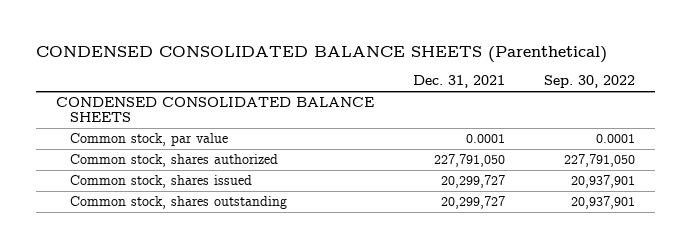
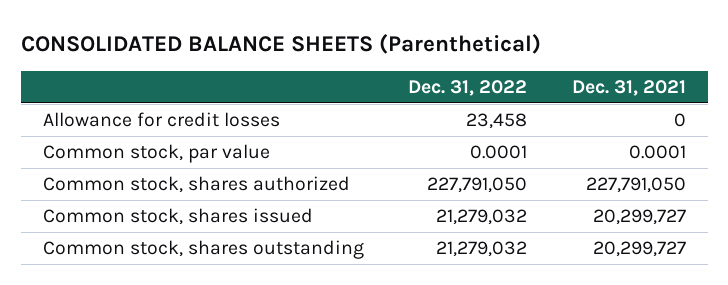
- CONDENSED CONSOLIDATED BALANCE SHEETS (Parenthetical)
+ CONSOLIDATED BALANCE SHEETS (Parenthetical)
- | Dec. 31, 2021 | Sep. 30, 2022
+ | Dec. 31, 2022 | Dec. 31, 2021
- CONDENSED CONSOLIDATED BALANCE SHEETS
+ Allowance for credit losses | 23,458 | 0

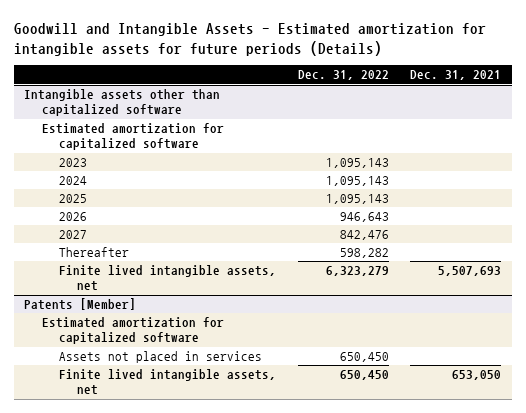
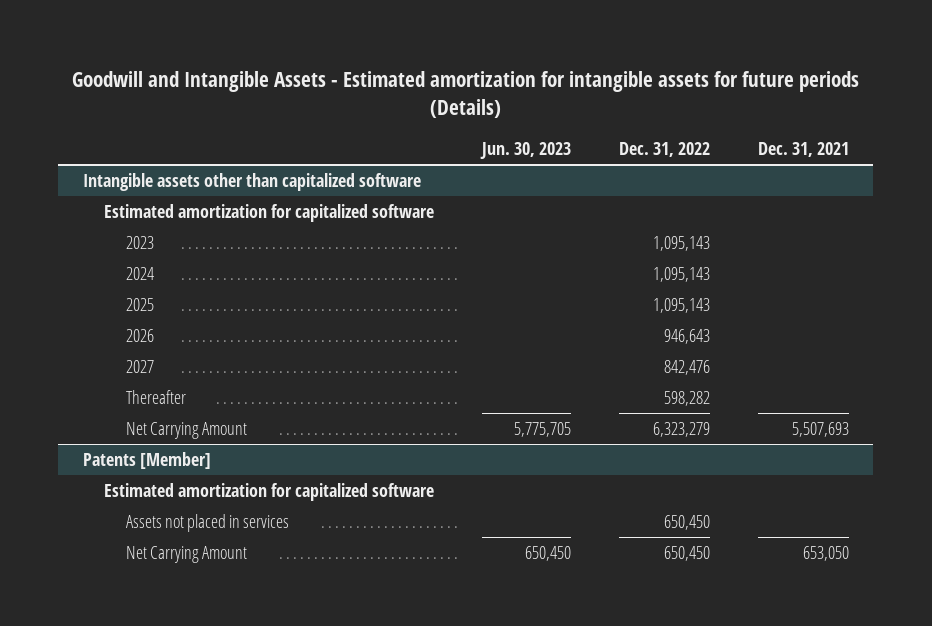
- | Dec. 31, 2022 | Dec. 31, 2021
+ | Jun. 30, 2023 | Dec. 31, 2022 | Dec. 31, 2021
@ Intangible assets other than capitalized software
- Finite lived intangible assets, net | 6,323,279 | 5,507,693
+ Net Carrying Amount | 5,775,705 | 6,323,279 | 5,507,693
@ Patents [Member]
- Finite lived intangible assets, net | 650,450 | 653,050
+ Net Carrying Amount | 650,450 | 650,450 | 653,050

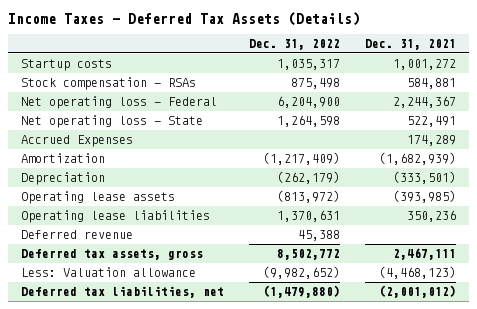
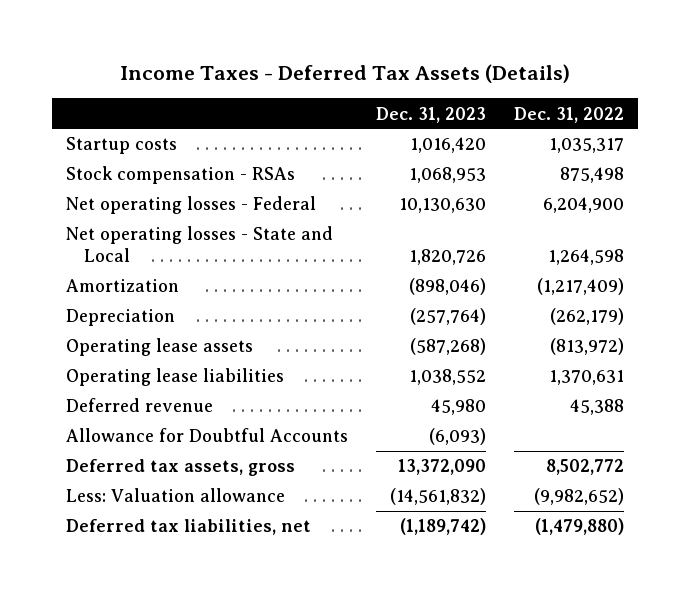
- | Dec. 31, 2022 | Dec. 31, 2021
+ | Dec. 31, 2023 | Dec. 31, 2022
- Net operating loss - Federal | 6,204,900 | 2,244,367
- Net operating loss - State | 1,264,598 | 522,491
- Accrued Expenses | | 174,289
+ Net operating losses - Federal | 10,130,630 | 6,204,900
+ Net operating losses - State and Local | 1,820,726 | 1,264,598
+ Allowance for Doubtful Accounts | (6,093) |

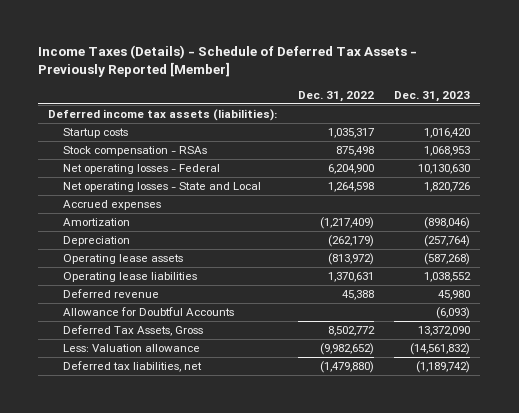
- Income Taxes - Deferred Tax Assets (Details)
+ Income Taxes (Details) - Schedule of Deferred Tax Assets - Previously Reported [Member]
- | Dec. 31, 2023 | Dec. 31, 2022
+ | Dec. 31, 2022 | Dec. 31, 2023
+ Deferred income tax assets (liabilities):
+ Accrued expenses
- Deferred tax assets, gross | 13,372,090 | 8,502,772
+ Deferred Tax Assets, Gross | 8,502,772 | 13,372,090

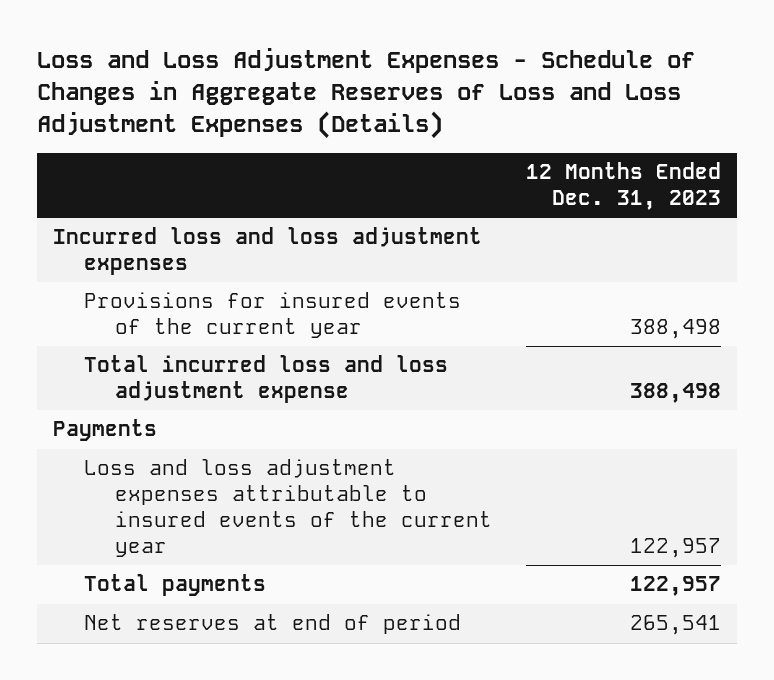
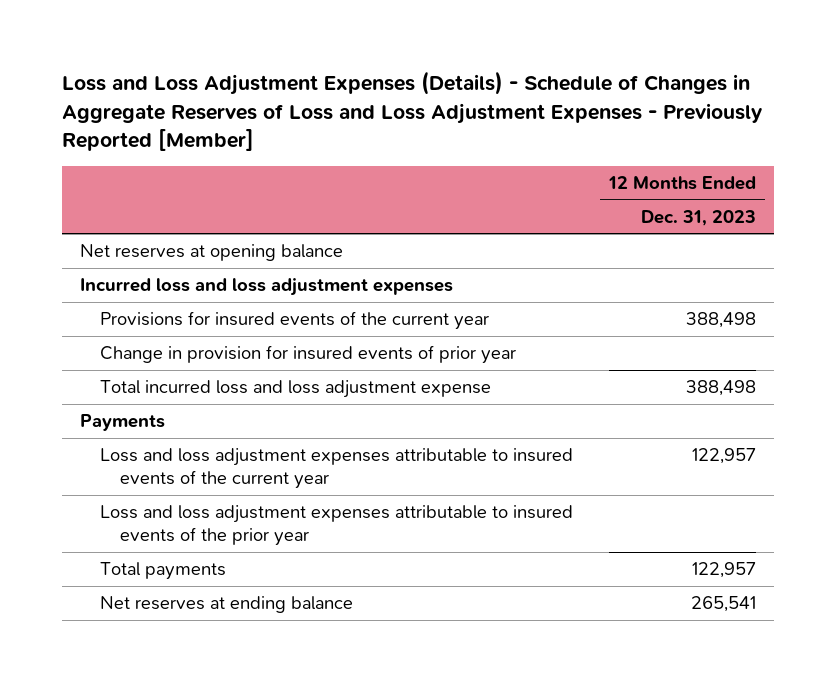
- Loss and Loss Adjustment Expenses - Schedule of Changes in Aggregate Reserves of Loss and Loss Adjustment Expenses (Details)
+ Loss and Loss Adjustment Expenses (Details) - Schedule of Changes in Aggregate Reserves of Loss and Loss Adjustment Expenses - Previously Reported [Member]
+ Net reserves at opening balance
+ Change in provision for insured events of prior year
+ Loss and loss adjustment expenses attributable to insured events of the prior year
- Net reserves at end of period | 265,541
+ Net reserves at ending balance | 265,541

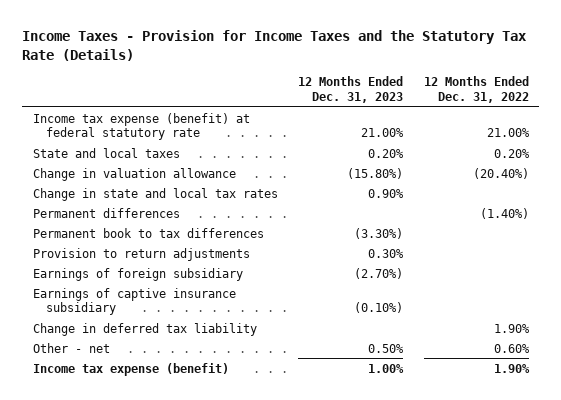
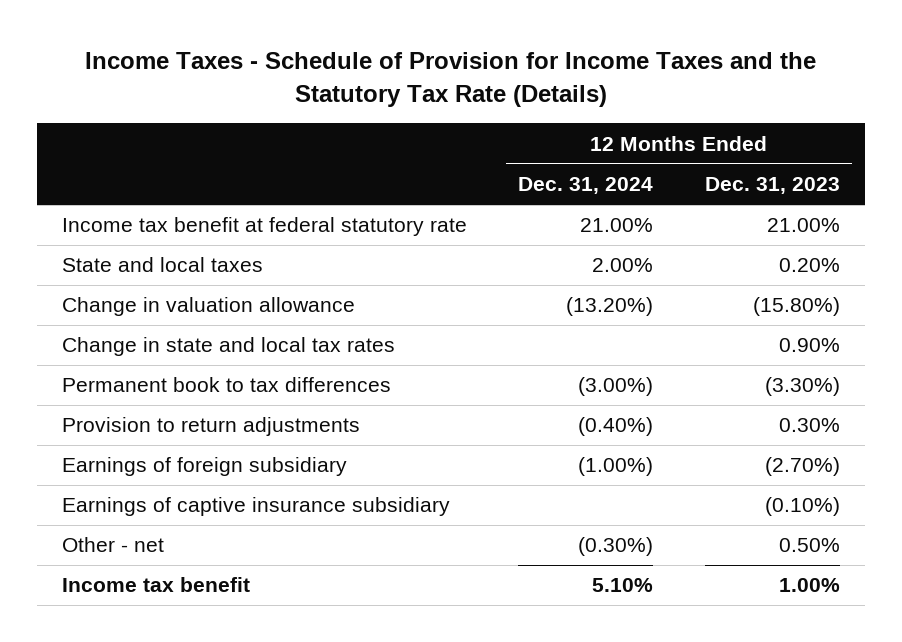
- Income Taxes - Provision for Income Taxes and the Statutory Tax Rate (Details)
+ Income Taxes - Schedule of Provision for Income Taxes and the Statutory Tax Rate (Details)
- | 12 Months Ended Dec. 31, 2023 | 12 Months Ended Dec. 31, 2022
+ | 12 Months Ended Dec. 31, 2024 | 12 Months Ended Dec. 31, 2023
- Income tax expense (benefit) at federal statutory rate | 21.00% | 21.00%
+ Income tax benefit at federal statutory rate | 21.00% | 21.00%
- Permanent differences | | (1.40%)
- Change in deferred tax liability | | 1.90%
- Income tax expense (benefit) | 1.00% | 1.90%
+ Income tax benefit | 5.10% | 1.00%

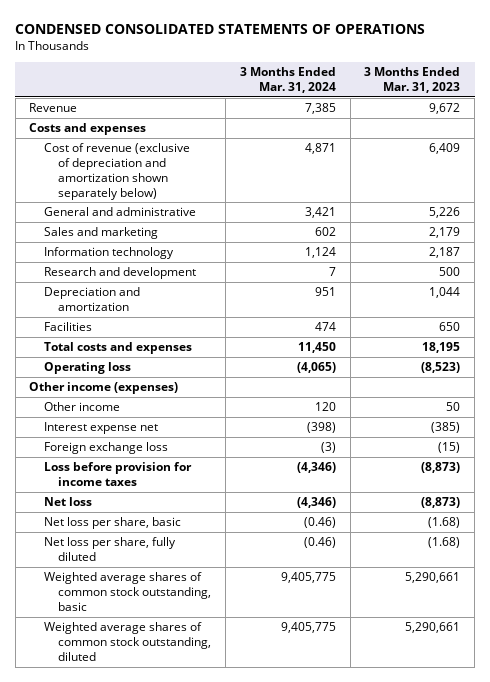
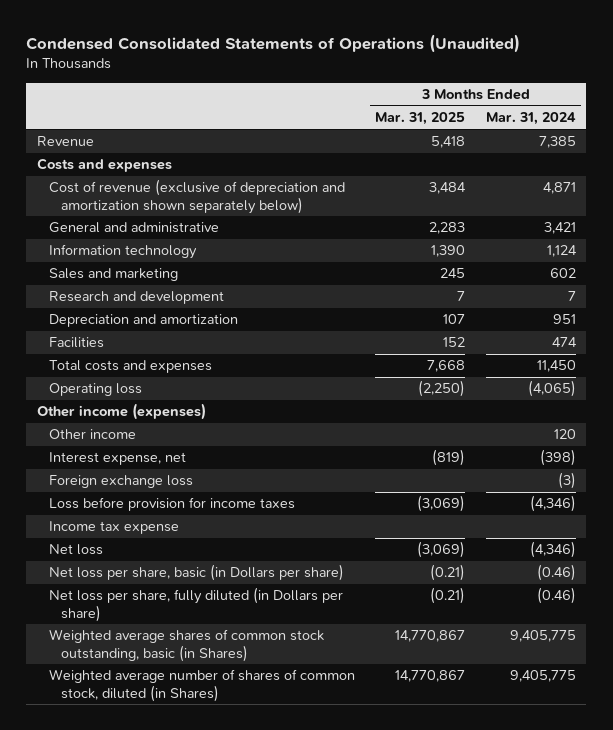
- CONDENSED CONSOLIDATED STATEMENTS OF OPERATIONS
+ Condensed Consolidated Statements of Operations (Unaudited)
- | 3 Months Ended Mar. 31, 2024 | 3 Months Ended Mar. 31, 2023
+ | 3 Months Ended Mar. 31, 2025 | 3 Months Ended Mar. 31, 2024
moved down: Sales and marketing | 245 | 602
- Interest expense net | (398) | (385)
+ Interest expense, net | (819) | (398)
+ Income tax expense
- Net loss per share, basic | (0.46) | (1.68)
- Net loss per share, fully diluted | (0.46) | (1.68)
- Weighted average shares of common stock outstanding, basic | 9,405,775 | 5,290,661
- Weighted average shares of common stock outstanding, diluted | 9,405,775 | 5,290,661
+ Net loss per share, basic (in Dollars per share) | (0.21) | (0.46)
+ Net loss per share, fully diluted (in Dollars per share) | (0.21) | (0.46)
+ Weighted average shares of common stock outstanding, basic (in Shares) | 14,770,867 | 9,405,775
+ Weighted average number of shares of common stock, diluted (in Shares) | 14,770,867 | 9,405,775

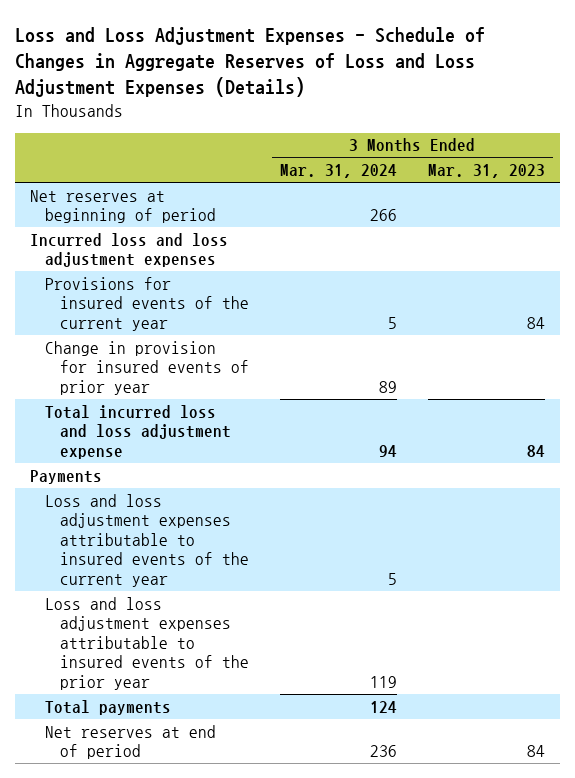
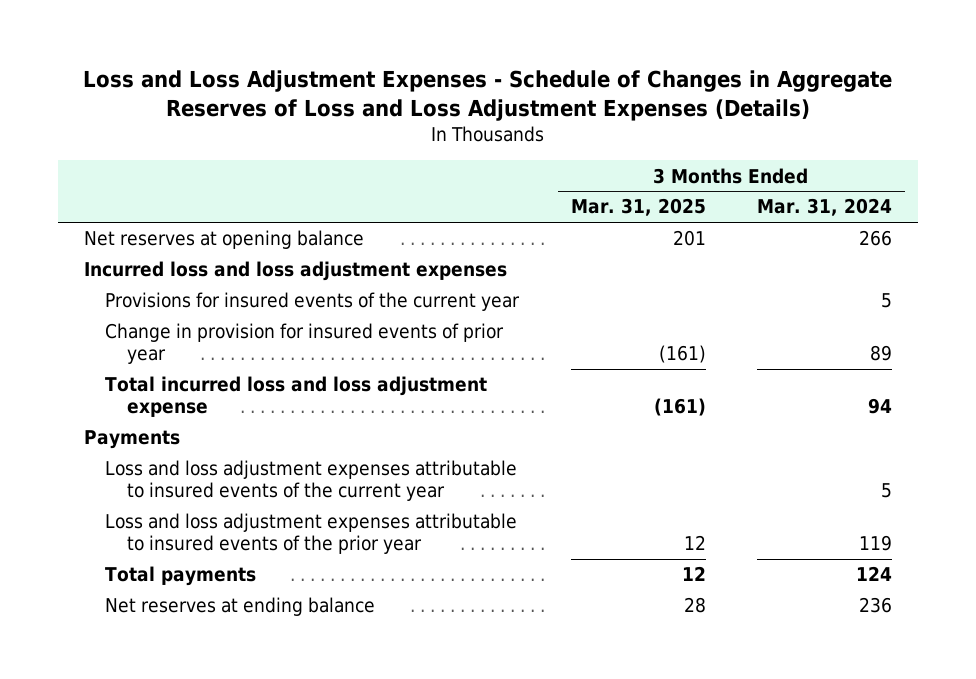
- | 3 Months Ended Mar. 31, 2024 | 3 Months Ended Mar. 31, 2023
+ | 3 Months Ended Mar. 31, 2025 | 3 Months Ended Mar. 31, 2024
- Net reserves at beginning of period | 266 |
+ Net reserves at opening balance | 201 | 266
- Net reserves at end of period | 236 | 84
+ Net reserves at ending balance | 28 | 236

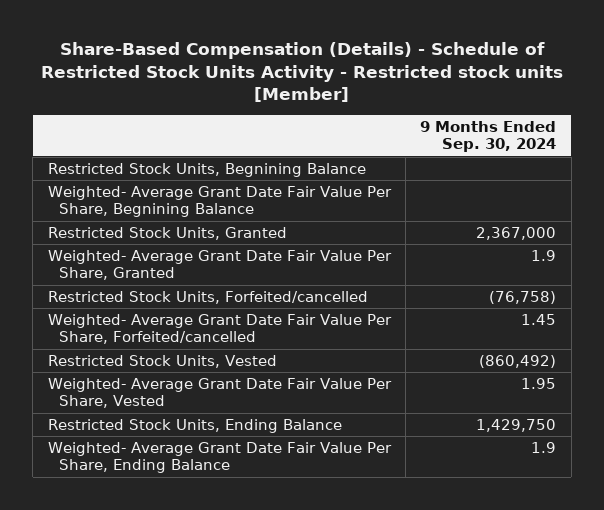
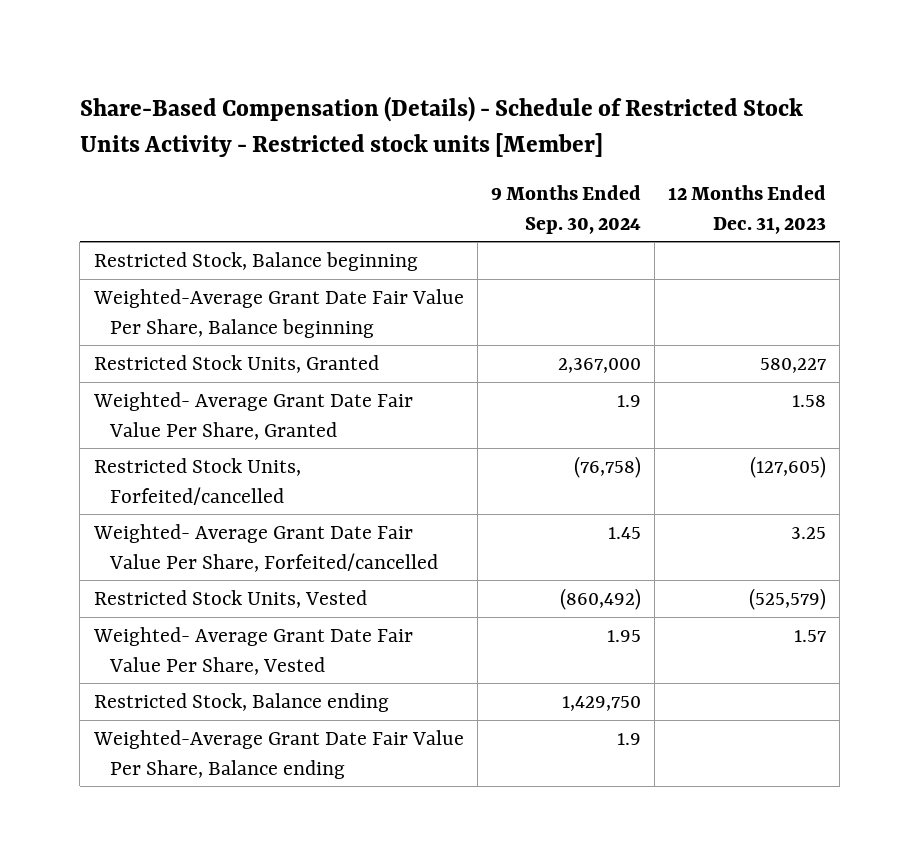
- | 9 Months Ended Sep. 30, 2024
+ | 9 Months Ended Sep. 30, 2024 | 12 Months Ended Dec. 31, 2023
- Restricted Stock Units, Begnining Balance
- Weighted- Average Grant Date Fair Value Per Share, Begnining Balance
+ Restricted Stock, Balance beginning
+ Weighted-Average Grant Date Fair Value Per Share, Balance beginning
- Restricted Stock Units, Ending Balance | 1,429,750
- Weighted- Average Grant Date Fair Value Per Share, Ending Balance | 1.9
+ Restricted Stock, Balance ending | 1,429,750 |
+ Weighted-Average Grant Date Fair Value Per Share, Balance ending | 1.9 |

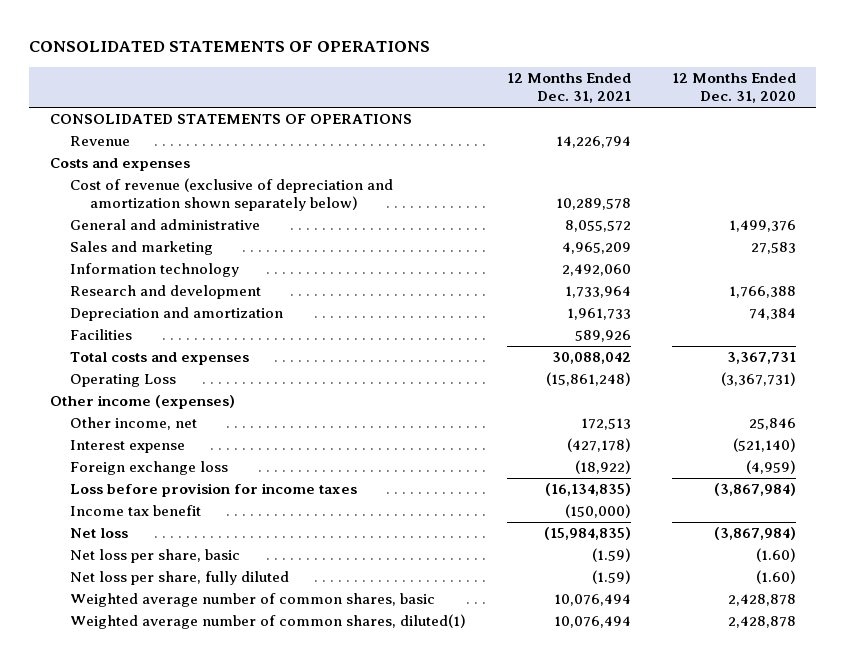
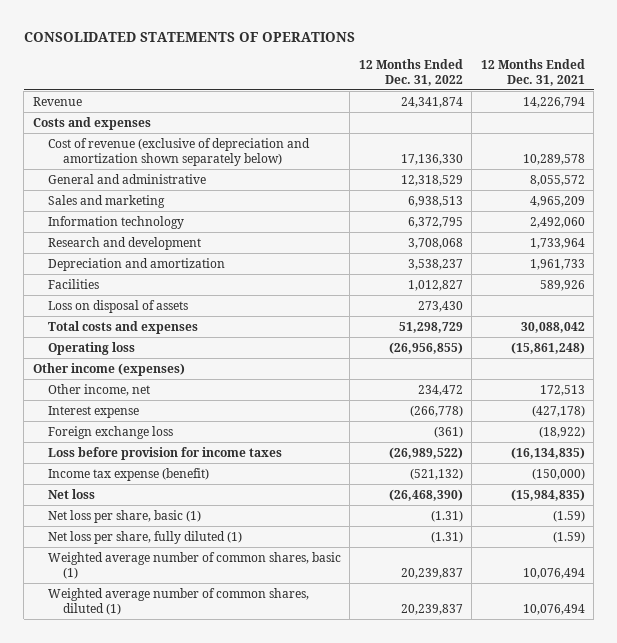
- | 12 Months Ended Dec. 31, 2021 | 12 Months Ended Dec. 31, 2020
+ | 12 Months Ended Dec. 31, 2022 | 12 Months Ended Dec. 31, 2021
- CONSOLIDATED STATEMENTS OF OPERATIONS
+ Loss on disposal of assets | 273,430 |
- Operating Loss | (15,861,248) | (3,367,731)
+ Operating loss | (26,956,855) | (15,861,248)
- Income tax benefit | (150,000) |
+ Income tax expense (benefit) | (521,132) | (150,000)
- Net loss per share, basic | (1.59) | (1.60)
- Net loss per share, fully diluted | (1.59) | (1.60)
- Weighted average number of common shares, basic | 10,076,494 | 2,428,878
- Weighted average number of common shares, diluted(1) | 10,076,494 | 2,428,878
+ Net loss per share, basic (1) | (1.31) | (1.59)
+ Net loss per share, fully diluted (1) | (1.31) | (1.59)
+ Weighted average number of common shares, basic (1) | 20,239,837 | 10,076,494
+ Weighted average number of common shares, diluted (1) | 20,239,837 | 10,076,494

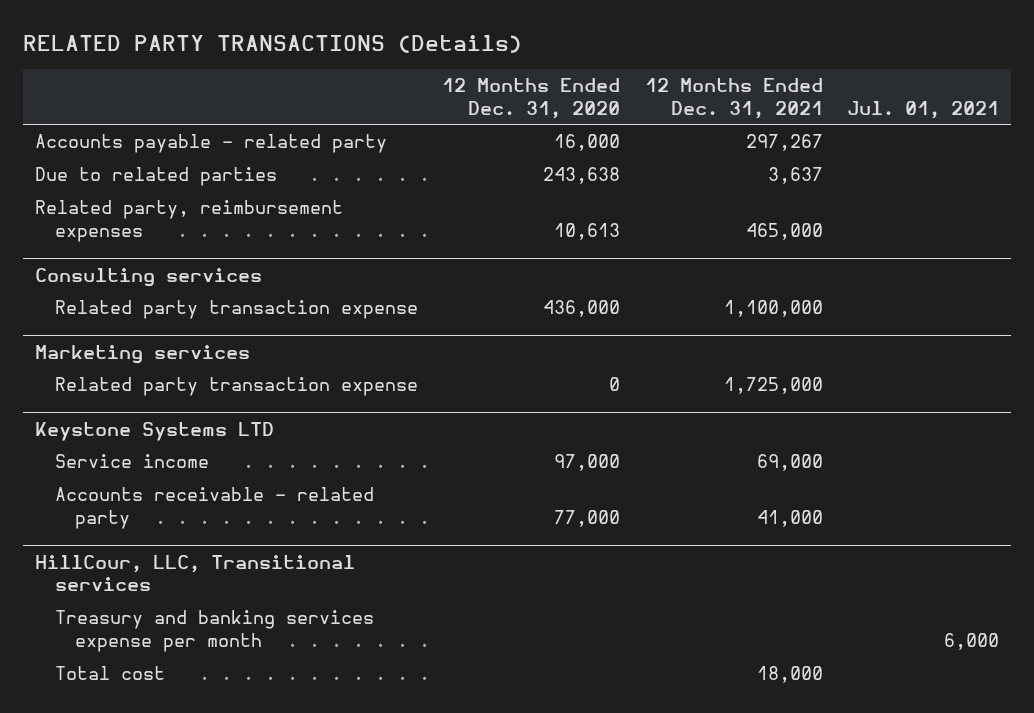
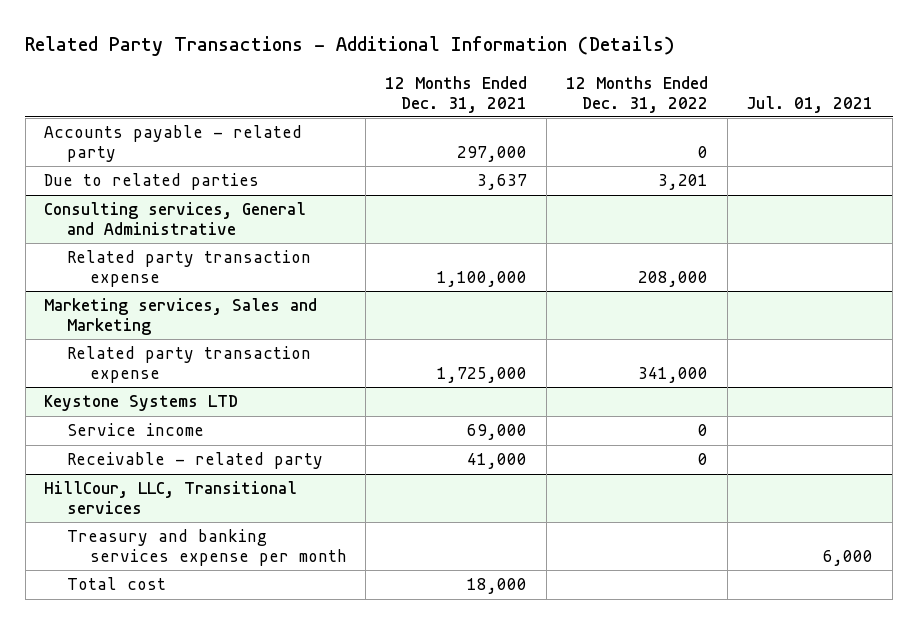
- RELATED PARTY TRANSACTIONS (Details)
+ Related Party Transactions - Additional Information (Details)
- | 12 Months Ended Dec. 31, 2020 | 12 Months Ended Dec. 31, 2021 | Jul. 01, 2021
+ | 12 Months Ended Dec. 31, 2021 | 12 Months Ended Dec. 31, 2022 | Jul. 01, 2021
- Accounts payable - related party | 16,000 | 297,267 |
+ Accounts payable - related party | 297,000 | 0 |
- Related party, reimbursement expenses | 10,613 | 465,000 |
- Consulting services
+ Consulting services, General and Administrative
- Marketing services
+ Marketing services, Sales and Marketing
@ Keystone Systems LTD
- Accounts receivable - related party | 77,000 | 41,000 |
+ Receivable - related party | 41,000 | 0 |

